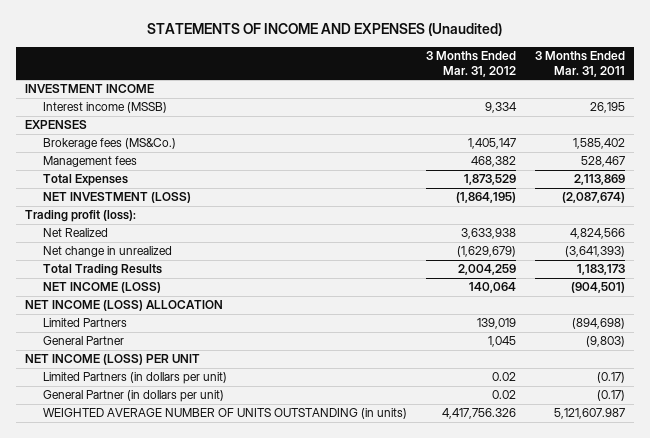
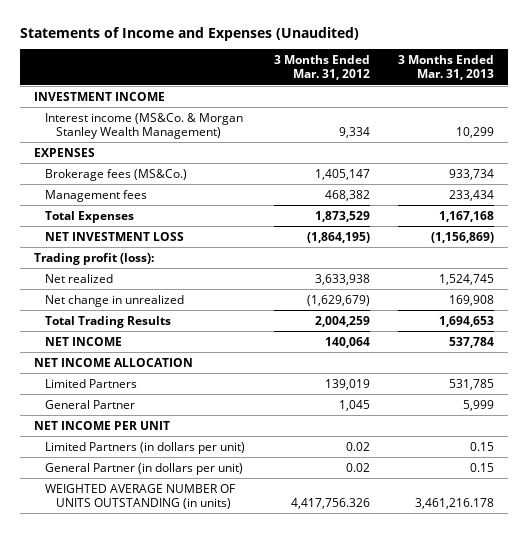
- STATEMENTS OF INCOME AND EXPENSES (Unaudited)
+ Statements of Income and Expenses (Unaudited)
- | 3 Months Ended Mar. 31, 2012 | 3 Months Ended Mar. 31, 2011
+ | 3 Months Ended Mar. 31, 2012 | 3 Months Ended Mar. 31, 2013
- Interest income (MSSB) | 9,334 | 26,195
+ Interest income (MS&Co. & Morgan Stanley Wealth Management) | 9,334 | 10,299
- NET INVESTMENT (LOSS) | (1,864,195) | (2,087,674)
+ NET INVESTMENT LOSS | (1,864,195) | (1,156,869)
- Net Realized | 3,633,938 | 4,824,566
+ Net realized | 3,633,938 | 1,524,745
- NET INCOME (LOSS) | 140,064 | (904,501)
- NET INCOME (LOSS) ALLOCATION
+ NET INCOME | 140,064 | 537,784
+ NET INCOME ALLOCATION
- NET INCOME (LOSS) PER UNIT
+ NET INCOME PER UNIT

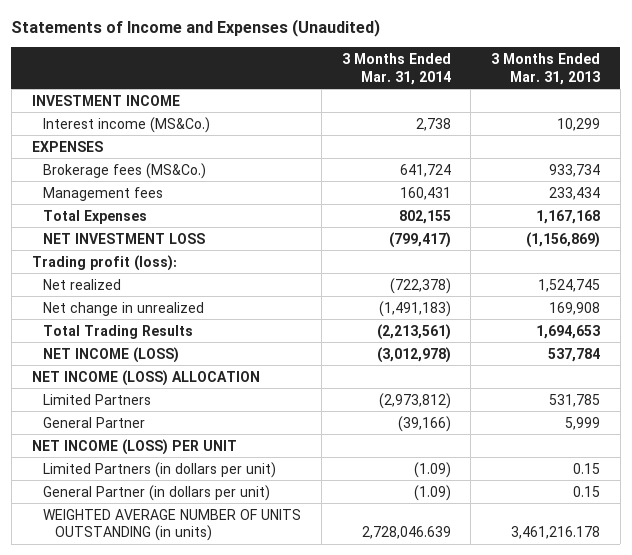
- | 3 Months Ended Mar. 31, 2012 | 3 Months Ended Mar. 31, 2013
+ | 3 Months Ended Mar. 31, 2014 | 3 Months Ended Mar. 31, 2013
- Interest income (MS&Co. & Morgan Stanley Wealth Management) | 9,334 | 10,299
+ Interest income (MS&Co.) | 2,738 | 10,299
- NET INCOME | 140,064 | 537,784
- NET INCOME ALLOCATION
+ NET INCOME (LOSS) | (3,012,978) | 537,784
+ NET INCOME (LOSS) ALLOCATION
- NET INCOME PER UNIT
+ NET INCOME (LOSS) PER UNIT

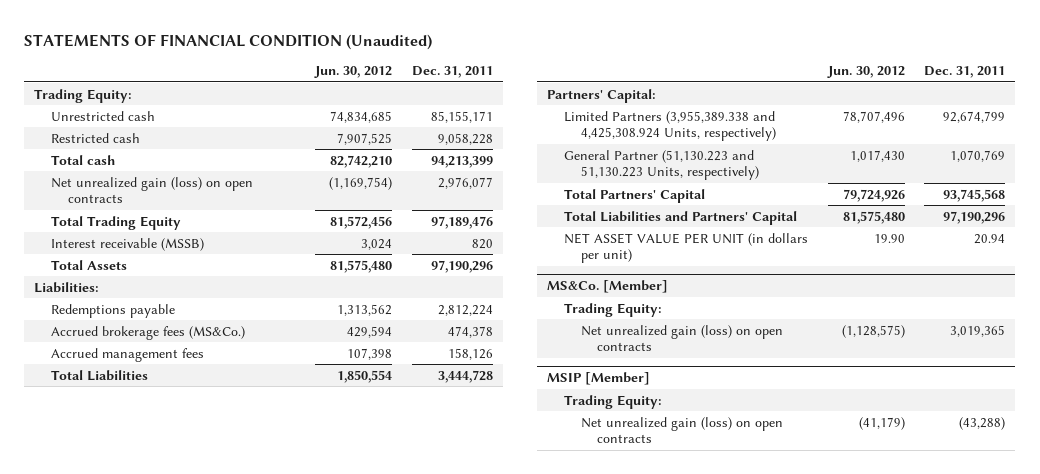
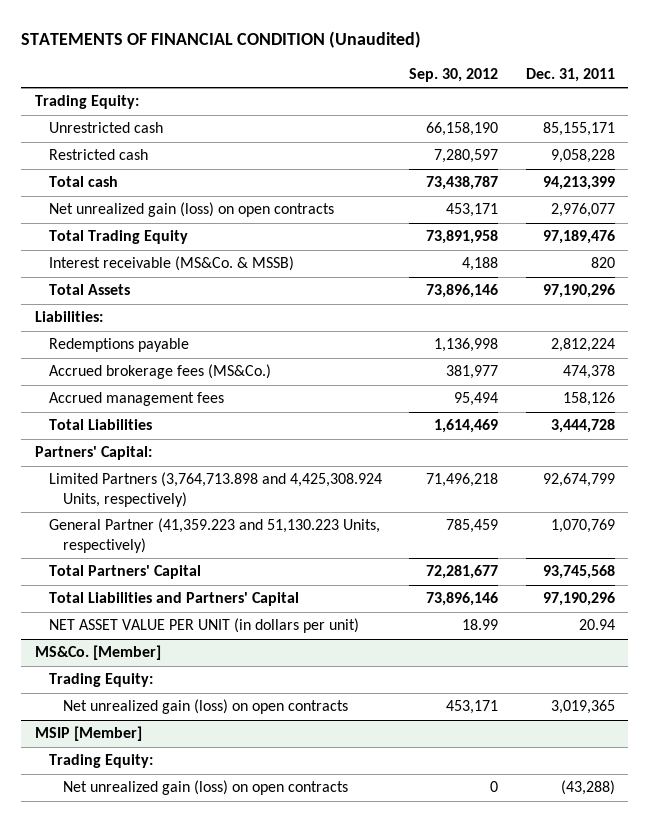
- | Jun. 30, 2012 | Dec. 31, 2011
+ | Sep. 30, 2012 | Dec. 31, 2011
- Interest receivable (MSSB) | 3,024 | 820
+ Interest receivable (MS&Co. & MSSB) | 4,188 | 820
- Limited Partners (3,955,389.338 and 4,425,308.924 Units, respectively) | 78,707,496 | 92,674,799
- General Partner (51,130.223 and 51,130.223 Units, respectively) | 1,017,430 | 1,070,769
+ Limited Partners (3,764,713.898 and 4,425,308.924 Units, respectively) | 71,496,218 | 92,674,799
+ General Partner (41,359.223 and 51,130.223 Units, respectively) | 785,459 | 1,070,769

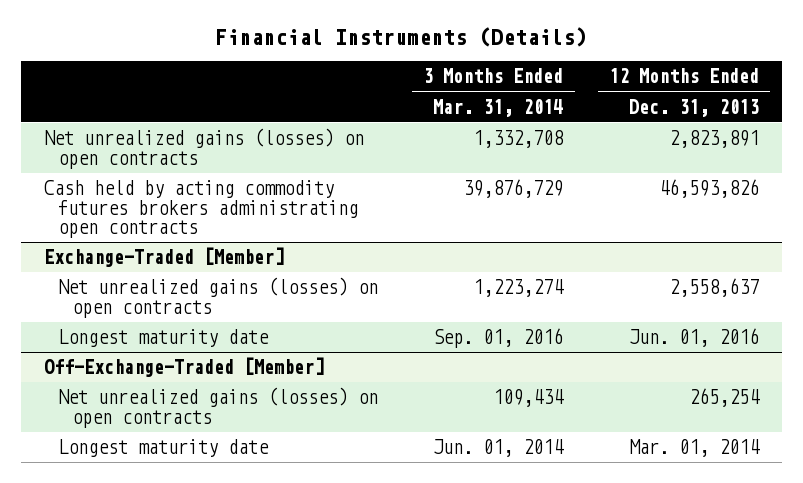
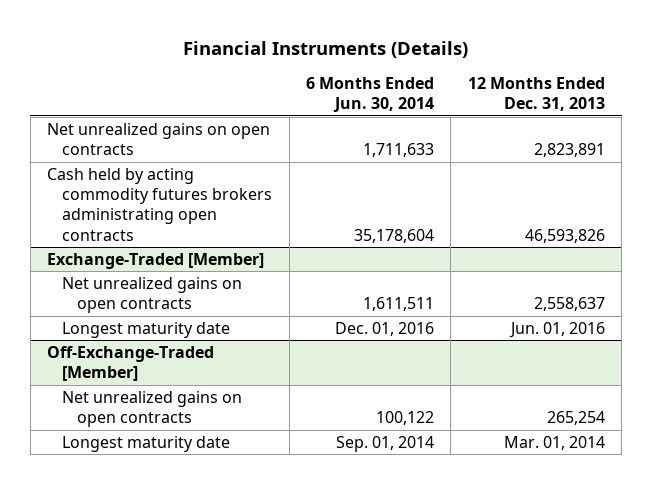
- | 3 Months Ended Mar. 31, 2014 | 12 Months Ended Dec. 31, 2013
+ | 6 Months Ended Jun. 30, 2014 | 12 Months Ended Dec. 31, 2013
- Net unrealized gains (losses) on open contracts | 1,332,708 | 2,823,891
+ Net unrealized gains on open contracts | 1,711,633 | 2,823,891
@ Exchange-Traded [Member]
- Net unrealized gains (losses) on open contracts | 1,223,274 | 2,558,637
+ Net unrealized gains on open contracts | 1,611,511 | 2,558,637
@ Off-Exchange-Traded [Member]
- Net unrealized gains (losses) on open contracts | 109,434 | 265,254
+ Net unrealized gains on open contracts | 100,122 | 265,254

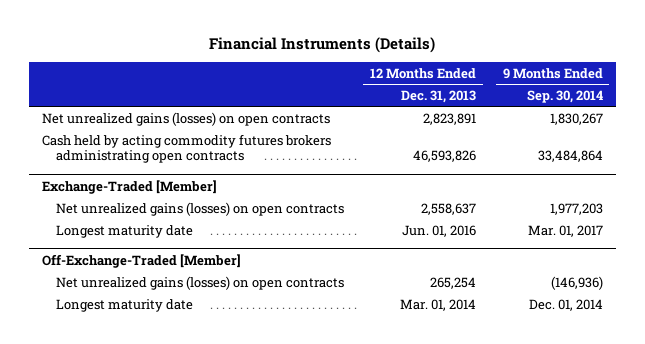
- | 6 Months Ended Jun. 30, 2014 | 12 Months Ended Dec. 31, 2013
+ | 12 Months Ended Dec. 31, 2013 | 9 Months Ended Sep. 30, 2014
- Net unrealized gains on open contracts | 1,711,633 | 2,823,891
+ Net unrealized gains (losses) on open contracts | 2,823,891 | 1,830,267
@ Exchange-Traded [Member]
- Net unrealized gains on open contracts | 1,611,511 | 2,558,637
+ Net unrealized gains (losses) on open contracts | 2,558,637 | 1,977,203
@ Off-Exchange-Traded [Member]
- Net unrealized gains on open contracts | 100,122 | 265,254
+ Net unrealized gains (losses) on open contracts | 265,254 | (146,936)

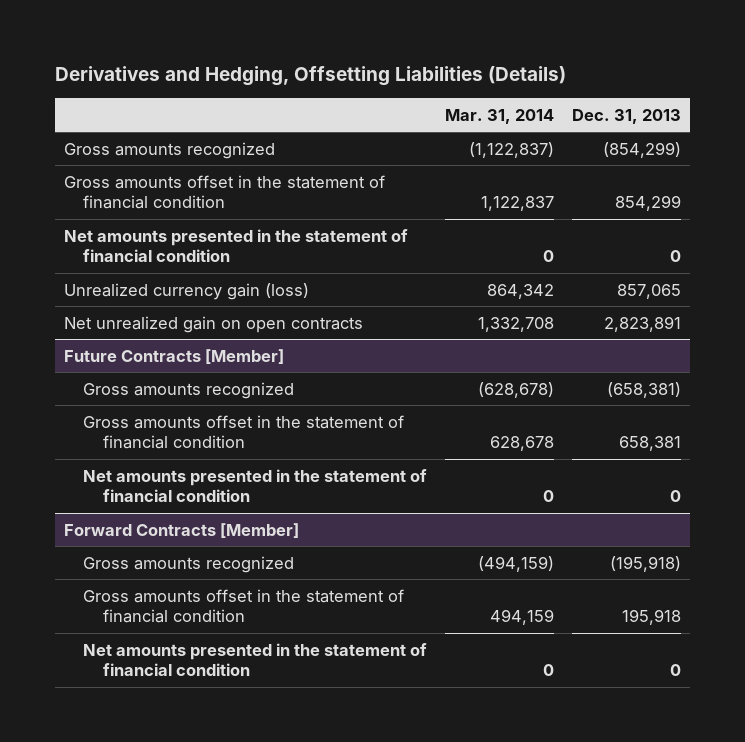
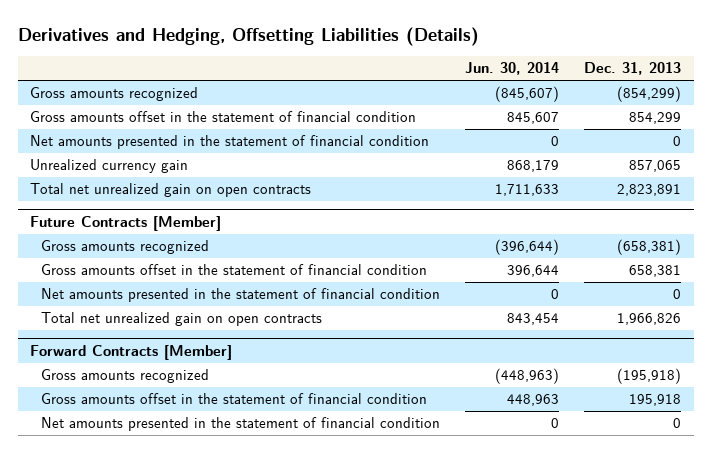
- | Mar. 31, 2014 | Dec. 31, 2013
+ | Jun. 30, 2014 | Dec. 31, 2013
- Unrealized currency gain (loss) | 864,342 | 857,065
- Net unrealized gain on open contracts | 1,332,708 | 2,823,891
+ Unrealized currency gain | 868,179 | 857,065
+ Total net unrealized gain on open contracts | 1,711,633 | 2,823,891
@ Future Contracts [Member]
+ Total net unrealized gain on open contracts | 843,454 | 1,966,826

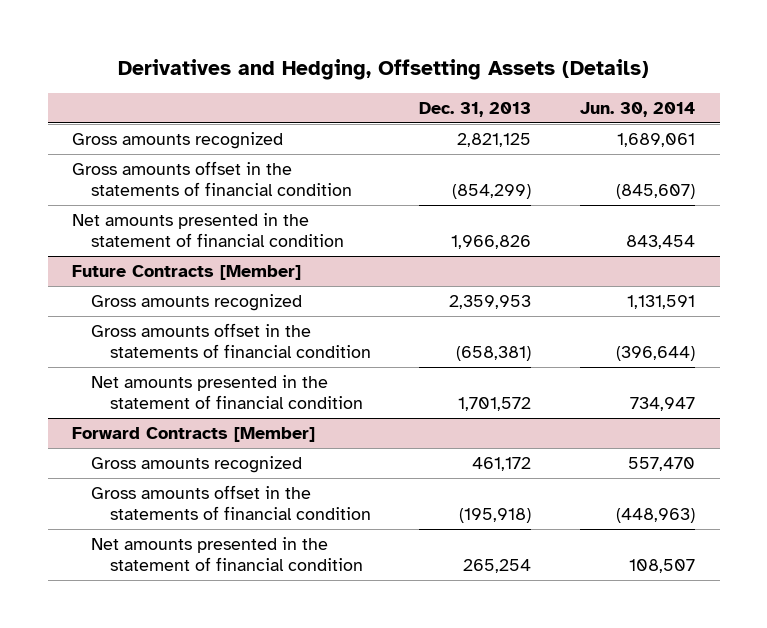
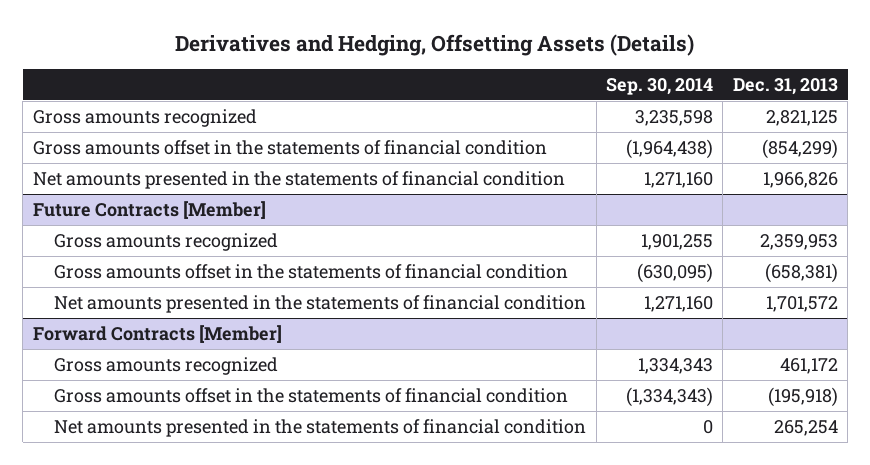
- | Dec. 31, 2013 | Jun. 30, 2014
+ | Sep. 30, 2014 | Dec. 31, 2013
- Net amounts presented in the statement of financial condition | 1,966,826 | 843,454
+ Net amounts presented in the statements of financial condition | 1,271,160 | 1,966,826
@ Future Contracts [Member]
- Net amounts presented in the statement of financial condition | 1,701,572 | 734,947
+ Net amounts presented in the statements of financial condition | 1,271,160 | 1,701,572
@ Forward Contracts [Member]
- Net amounts presented in the statement of financial condition | 265,254 | 108,507
+ Net amounts presented in the statements of financial condition | 0 | 265,254

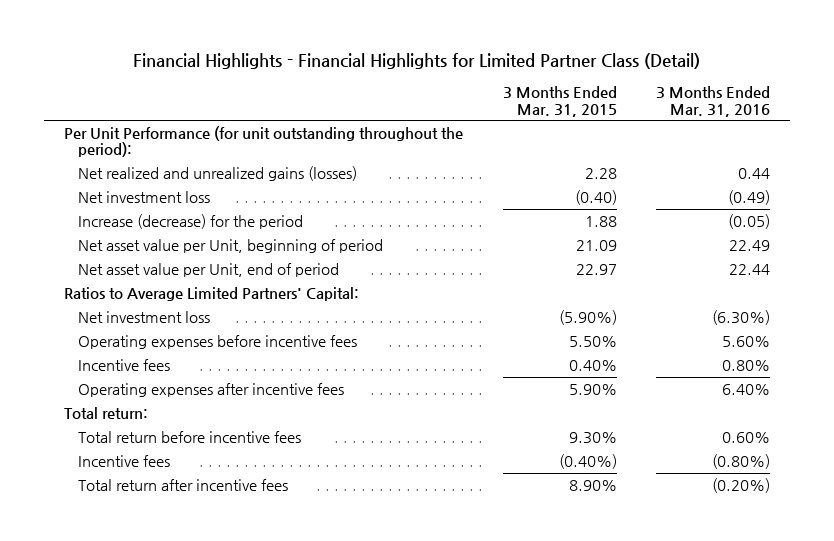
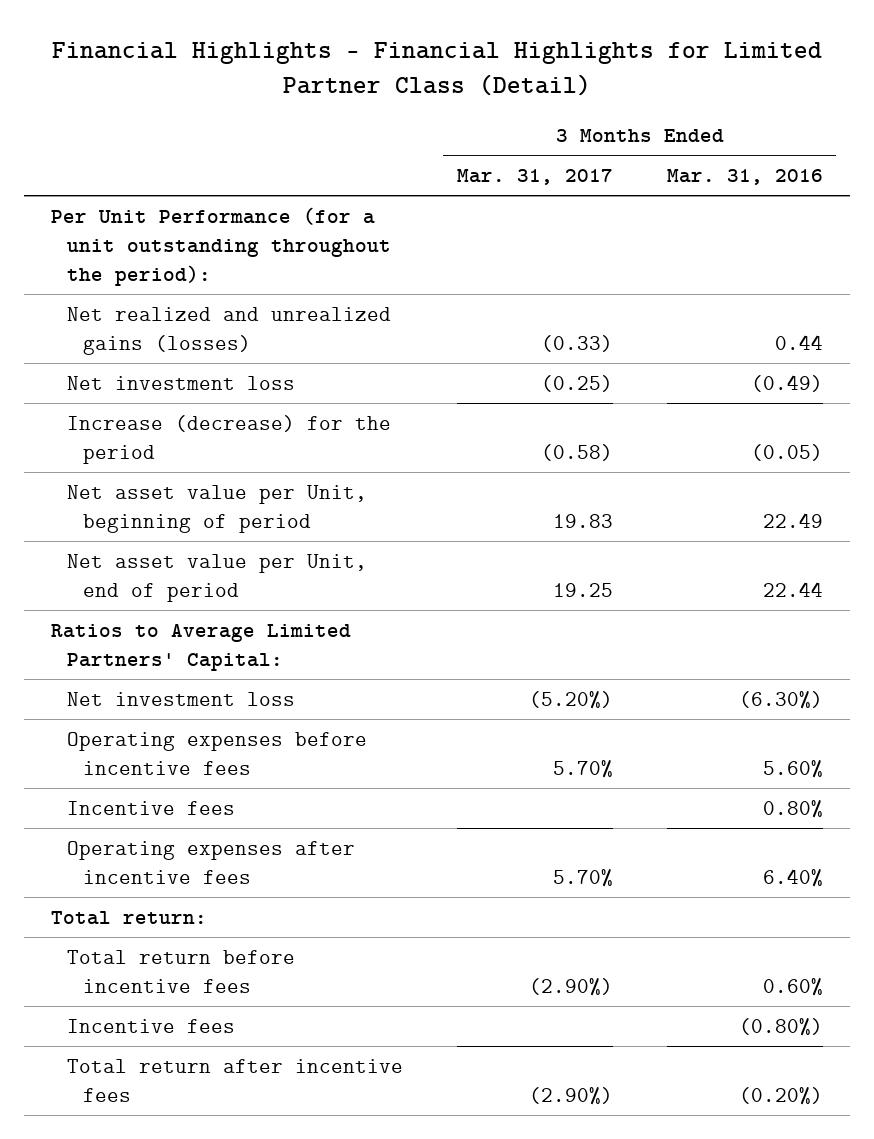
- | 3 Months Ended Mar. 31, 2015 | 3 Months Ended Mar. 31, 2016
+ | 3 Months Ended Mar. 31, 2017 | 3 Months Ended Mar. 31, 2016
- Per Unit Performance (for unit outstanding throughout the period):
+ Per Unit Performance (for a unit outstanding throughout the period):

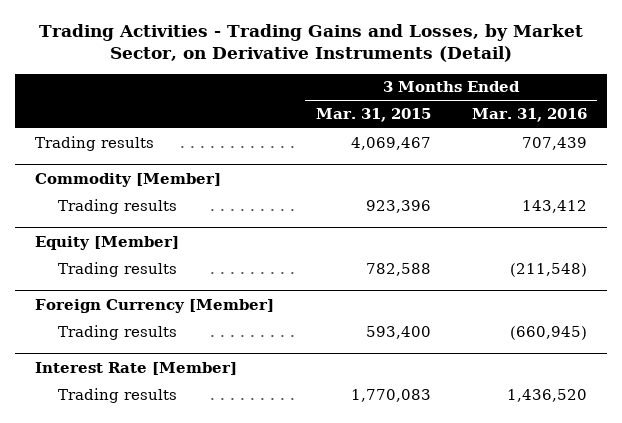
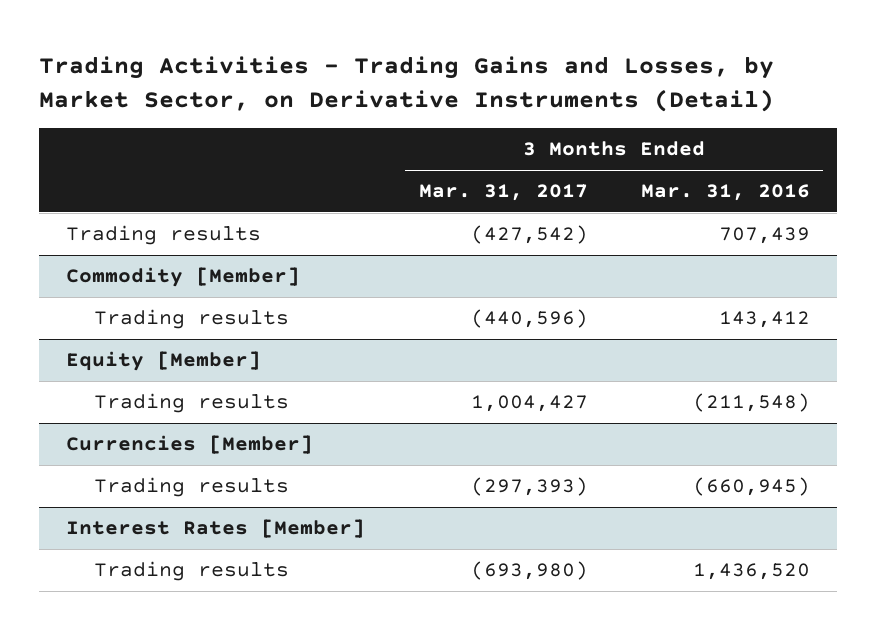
- | 3 Months Ended Mar. 31, 2015 | 3 Months Ended Mar. 31, 2016
+ | 3 Months Ended Mar. 31, 2017 | 3 Months Ended Mar. 31, 2016
- Foreign Currency [Member]
+ Currencies [Member]
- Interest Rate [Member]
+ Interest Rates [Member]

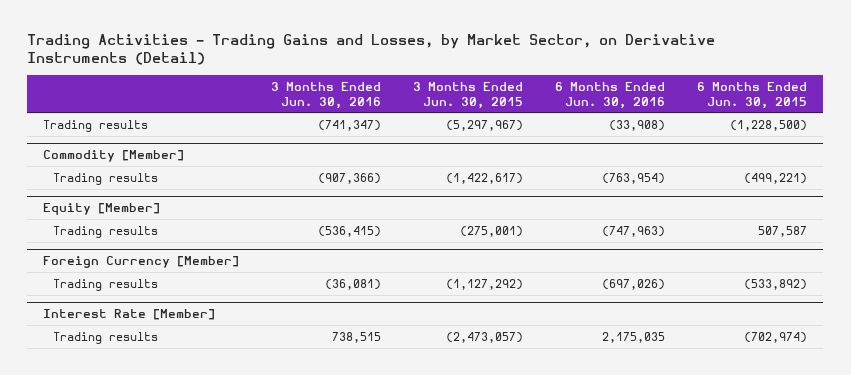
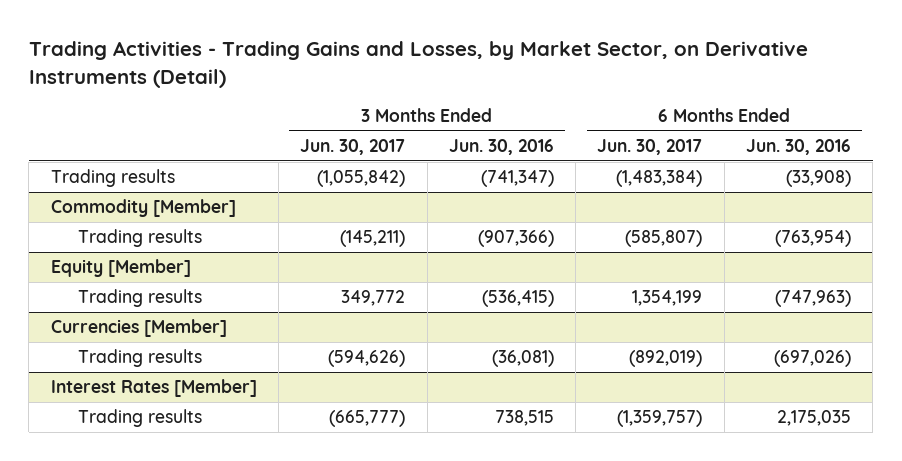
- | 3 Months Ended Jun. 30, 2016 | 3 Months Ended Jun. 30, 2015 | 6 Months Ended Jun. 30, 2016 | 6 Months Ended Jun. 30, 2015
+ | 3 Months Ended Jun. 30, 2017 | 3 Months Ended Jun. 30, 2016 | 6 Months Ended Jun. 30, 2017 | 6 Months Ended Jun. 30, 2016
- Foreign Currency [Member]
+ Currencies [Member]
- Interest Rate [Member]
+ Interest Rates [Member]

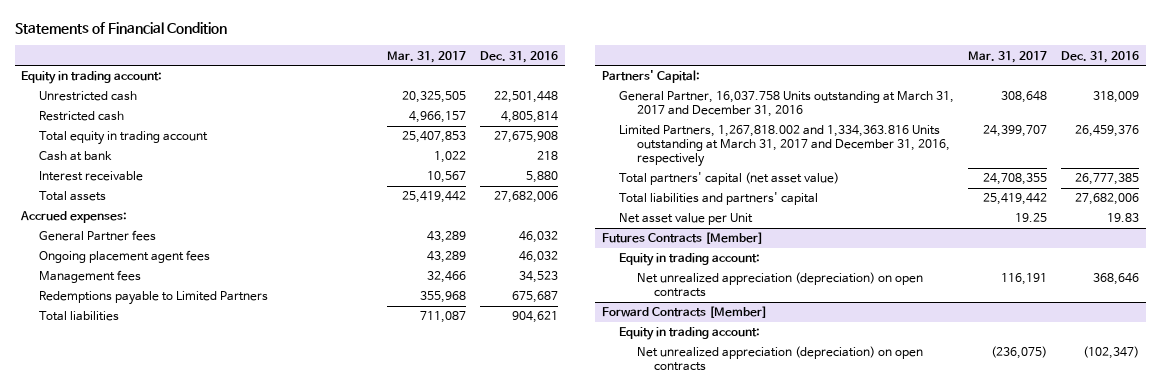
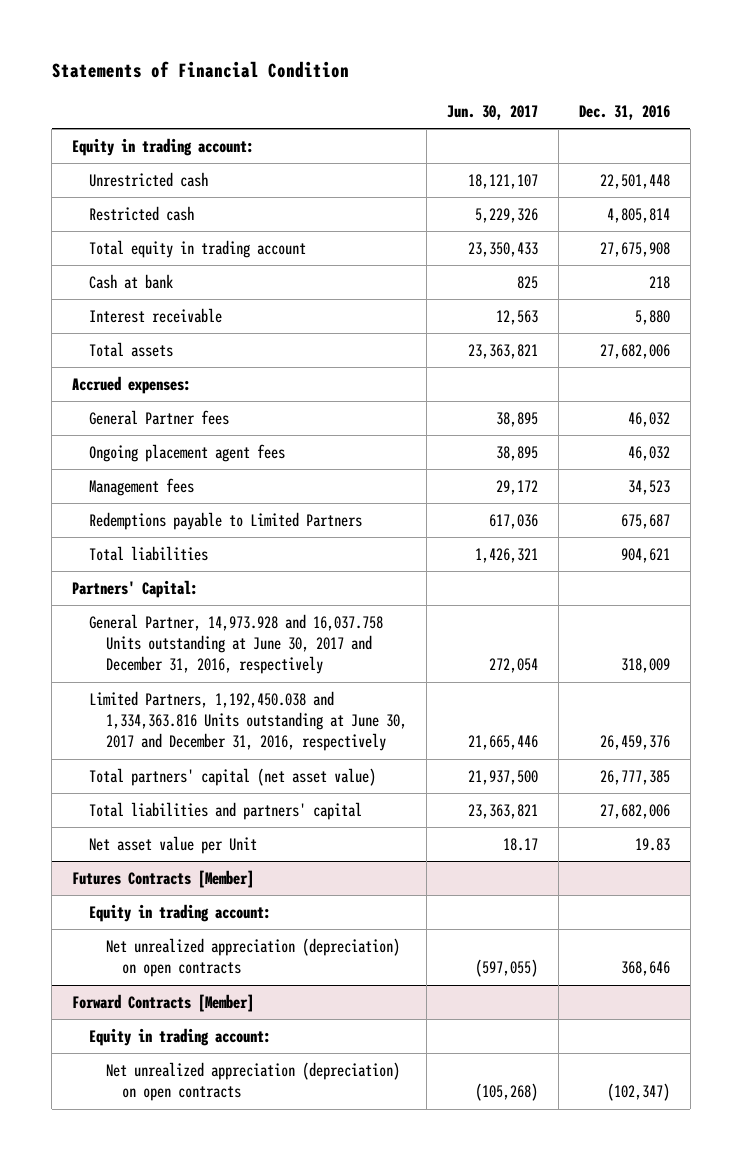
- | Mar. 31, 2017 | Dec. 31, 2016
+ | Jun. 30, 2017 | Dec. 31, 2016
- General Partner, 16,037.758 Units outstanding at March 31, 2017 and December 31, 2016 | 308,648 | 318,009
- Limited Partners, 1,267,818.002 and 1,334,363.816 Units outstanding at March 31, 2017 and December 31, 2016, respectively | 24,399,707 | 26,459,376
+ General Partner, 14,973.928 and 16,037.758 Units outstanding at June 30, 2017 and December 31, 2016, respectively | 272,054 | 318,009
+ Limited Partners, 1,192,450.038 and 1,334,363.816 Units outstanding at June 30, 2017 and December 31, 2016, respectively | 21,665,446 | 26,459,376

